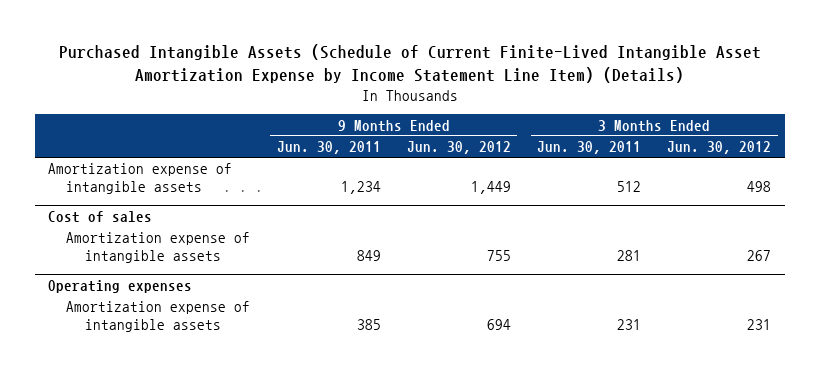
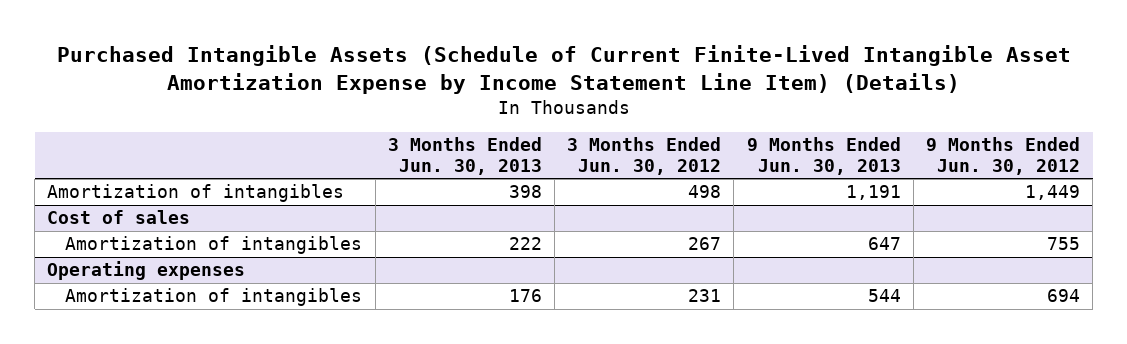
- | 9 Months Ended Jun. 30, 2011 | 9 Months Ended Jun. 30, 2012 | 3 Months Ended Jun. 30, 2011 | 3 Months Ended Jun. 30, 2012
+ | 3 Months Ended Jun. 30, 2013 | 3 Months Ended Jun. 30, 2012 | 9 Months Ended Jun. 30, 2013 | 9 Months Ended Jun. 30, 2012
- Amortization expense of intangible assets | 1,234 | 1,449 | 512 | 498
+ Amortization of intangibles | 398 | 498 | 1,191 | 1,449
@ Cost of sales
- Amortization expense of intangible assets | 849 | 755 | 281 | 267
+ Amortization of intangibles | 222 | 267 | 647 | 755
@ Operating expenses
- Amortization expense of intangible assets | 385 | 694 | 231 | 231
+ Amortization of intangibles | 176 | 231 | 544 | 694

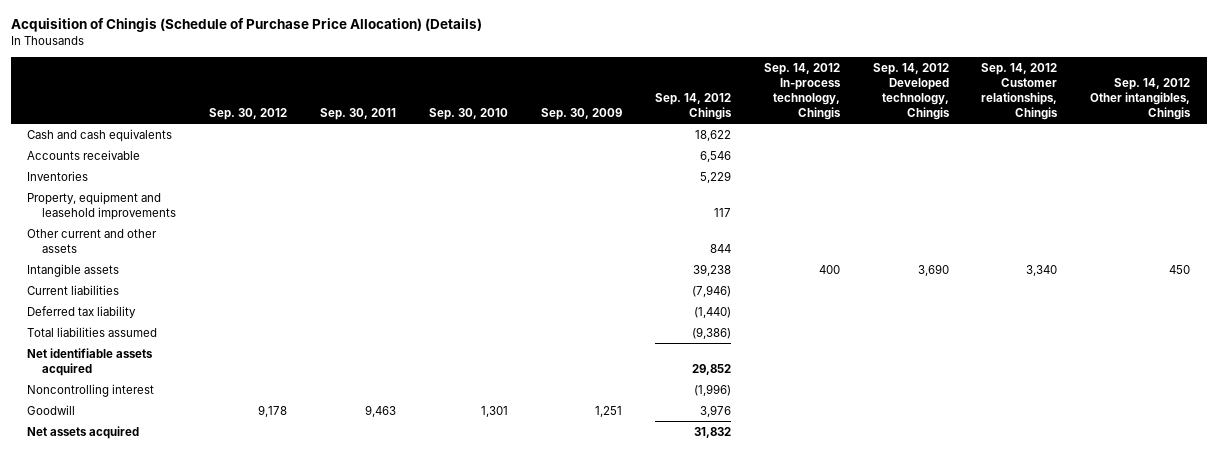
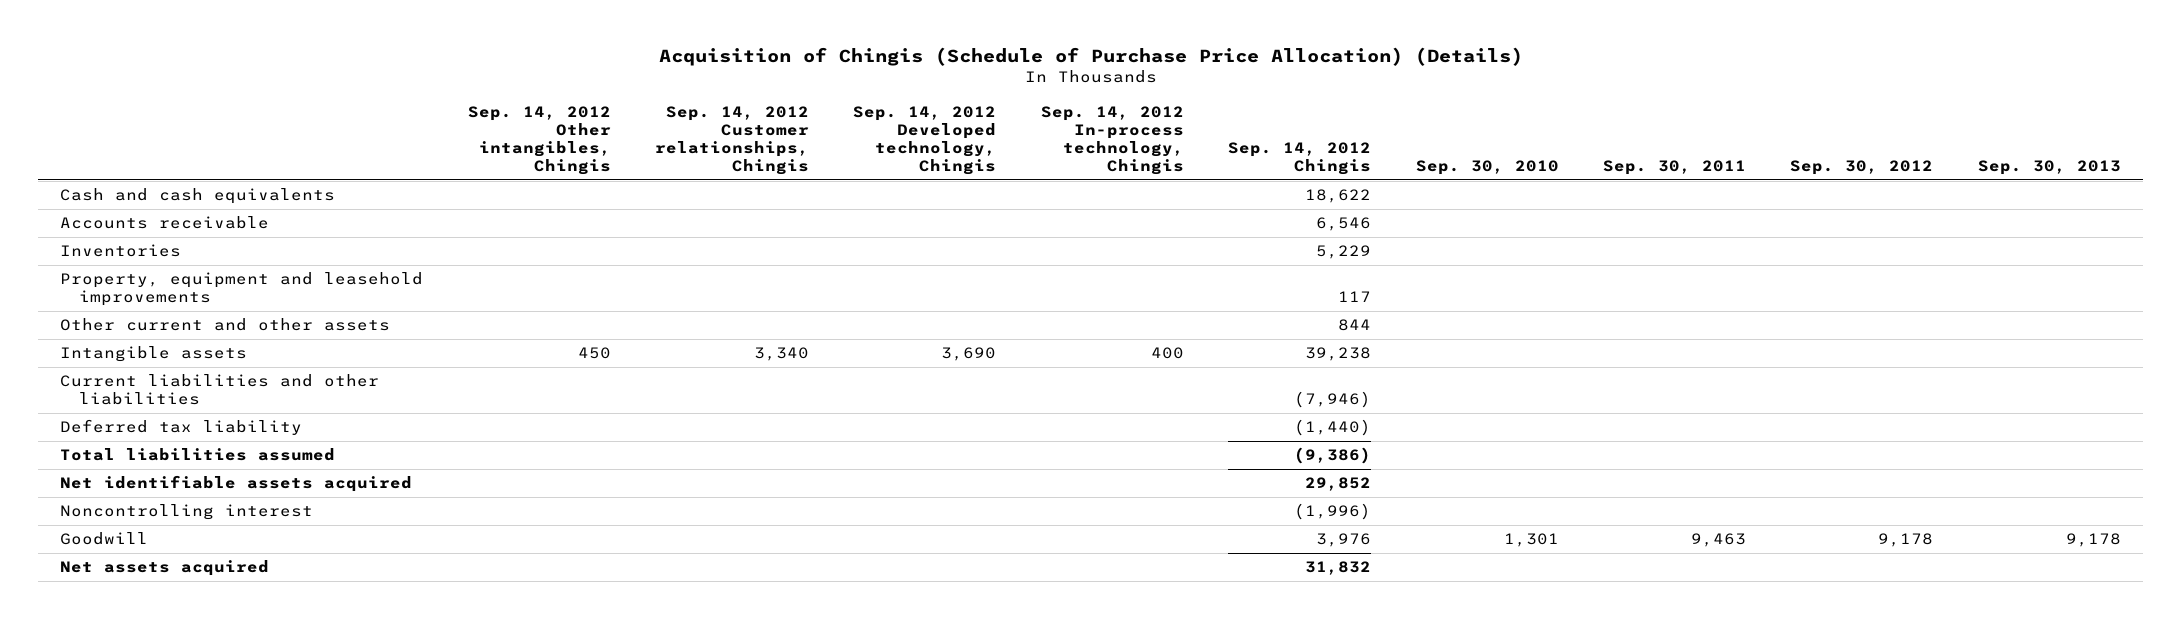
- | Sep. 30, 2012 | Sep. 30, 2011 | Sep. 30, 2010 | Sep. 30, 2009 | Sep. 14, 2012 Chingis | Sep. 14, 2012 In-process technology, Chingis | Sep. 14, 2012 Developed technology, Chingis | Sep. 14, 2012 Customer relationships, Chingis | Sep. 14, 2012 Other intangibles, Chingis
+ | Sep. 14, 2012 Other intangibles, Chingis | Sep. 14, 2012 Customer relationships, Chingis | Sep. 14, 2012 Developed technology, Chingis | Sep. 14, 2012 In-process technology, Chingis | Sep. 14, 2012 Chingis | Sep. 30, 2010 | Sep. 30, 2011 | Sep. 30, 2012 | Sep. 30, 2013
- Current liabilities | | | | | (7,946) | | | |
+ Current liabilities and other liabilities | | | | | (7,946) | | | |

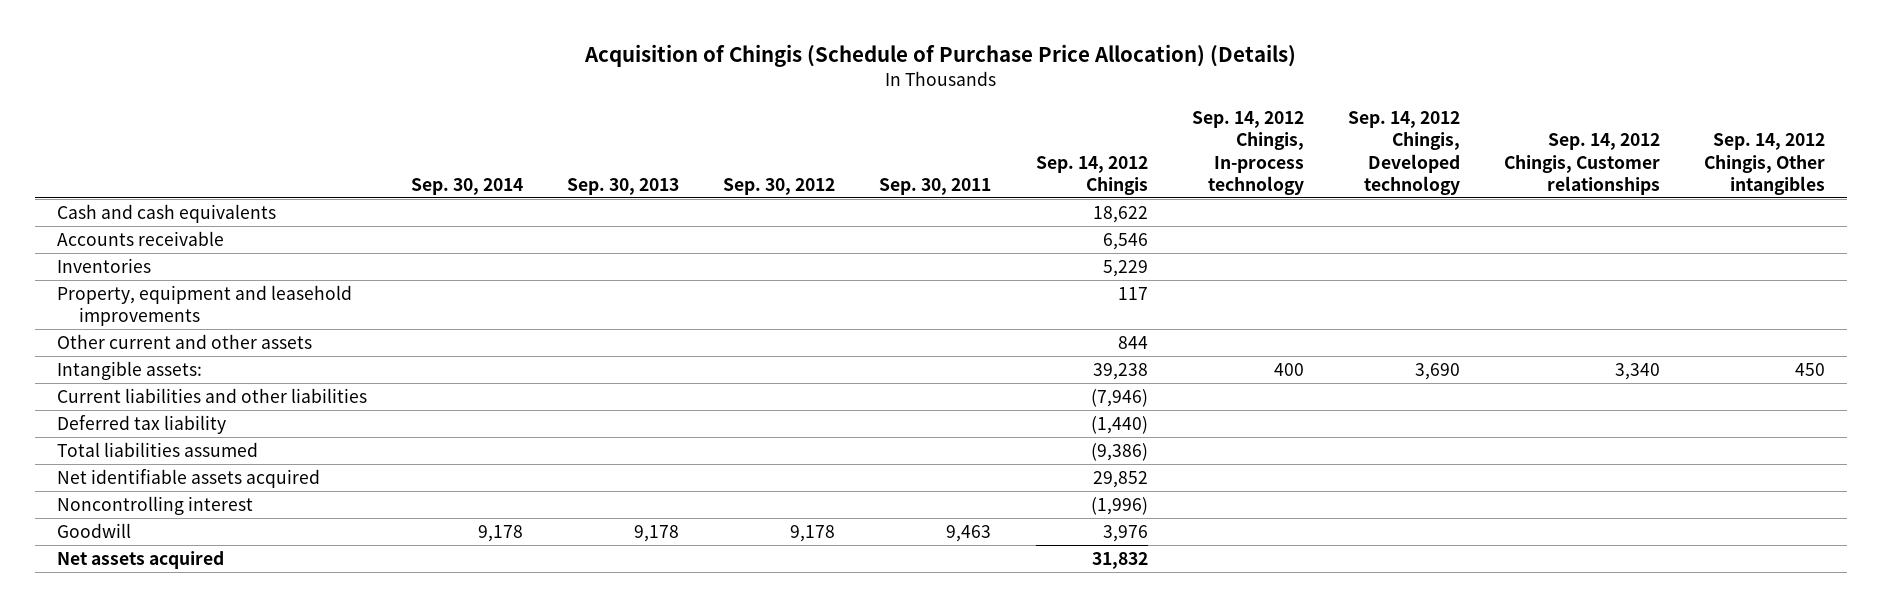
- | Sep. 14, 2012 Other intangibles, Chingis | Sep. 14, 2012 Customer relationships, Chingis | Sep. 14, 2012 Developed technology, Chingis | Sep. 14, 2012 In-process technology, Chingis | Sep. 14, 2012 Chingis | Sep. 30, 2010 | Sep. 30, 2011 | Sep. 30, 2012 | Sep. 30, 2013
+ | Sep. 30, 2014 | Sep. 30, 2013 | Sep. 30, 2012 | Sep. 30, 2011 | Sep. 14, 2012 Chingis | Sep. 14, 2012 Chingis, In-process technology | Sep. 14, 2012 Chingis, Developed technology | Sep. 14, 2012 Chingis, Customer relationships | Sep. 14, 2012 Chingis, Other intangibles
- Intangible assets | 450 | 3,340 | 3,690 | 400 | 39,238 | | | |
+ Intangible assets: | | | | | 39,238 | 400 | 3,690 | 3,340 | 450

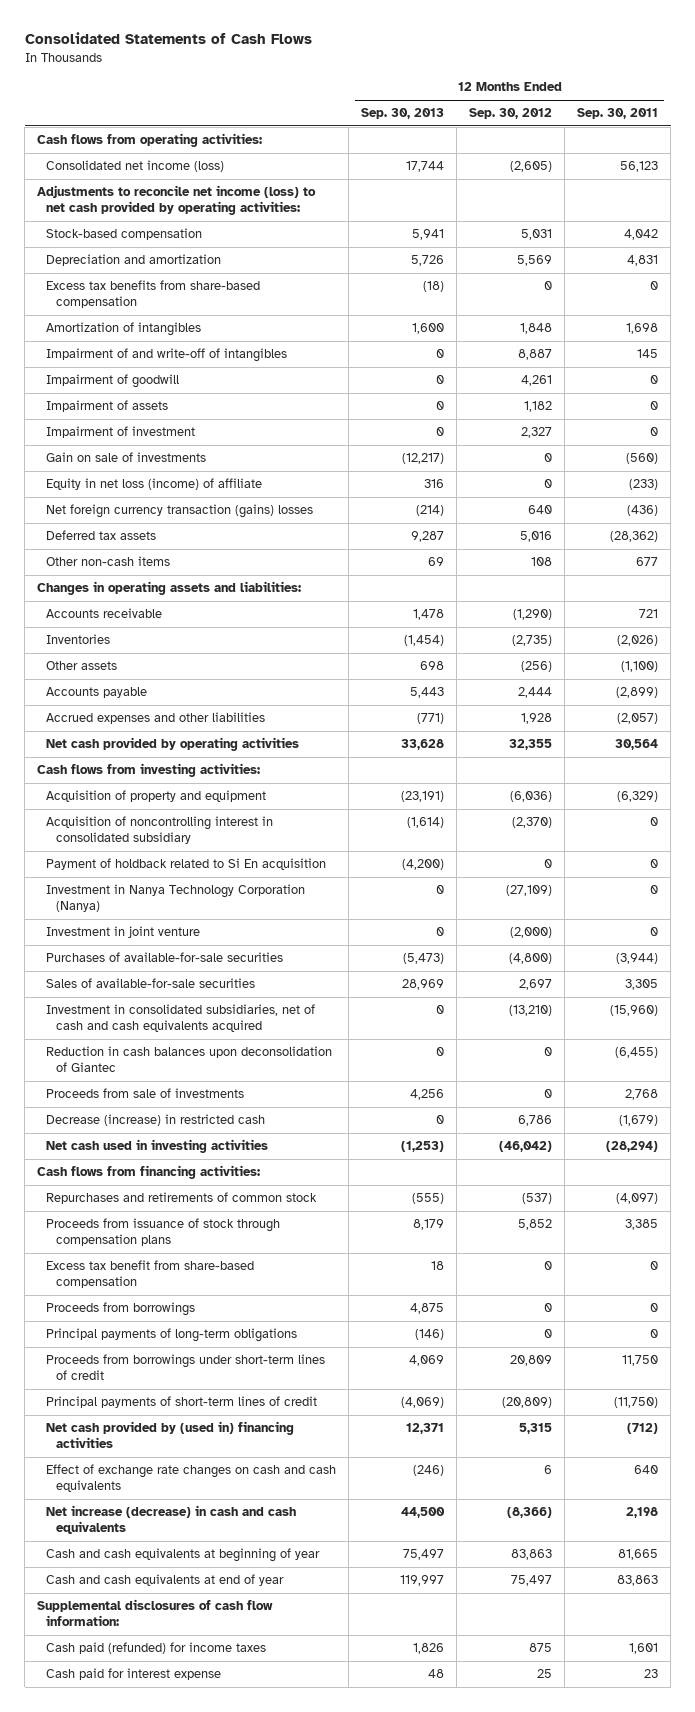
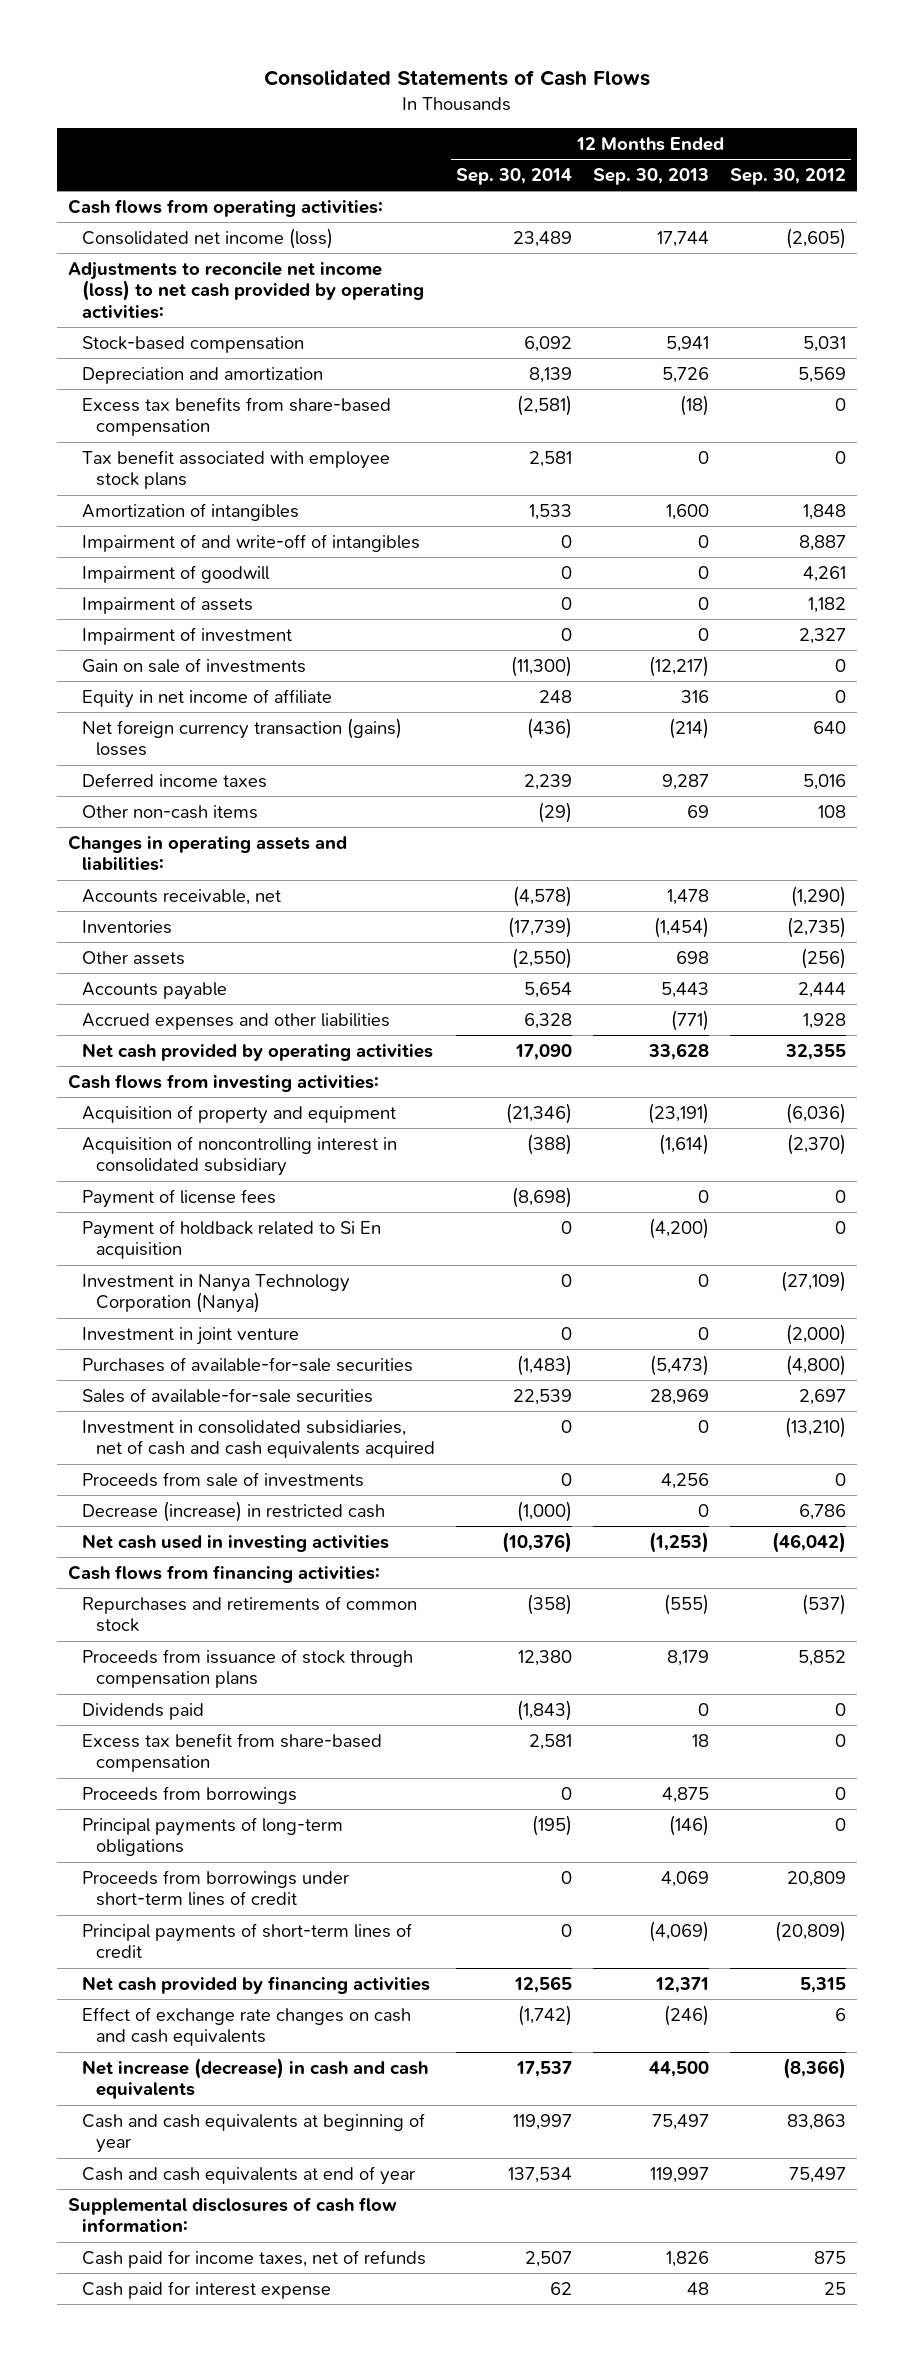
- | 12 Months Ended Sep. 30, 2013 | 12 Months Ended Sep. 30, 2012 | 12 Months Ended Sep. 30, 2011
+ | 12 Months Ended Sep. 30, 2014 | 12 Months Ended Sep. 30, 2013 | 12 Months Ended Sep. 30, 2012
+ Tax benefit associated with employee stock plans | 2,581 | 0 | 0
- Equity in net loss (income) of affiliate | 316 | 0 | (233)
+ Equity in net income of affiliate | 248 | 316 | 0
- Deferred tax assets | 9,287 | 5,016 | (28,362)
+ Deferred income taxes | 2,239 | 9,287 | 5,016
- Accounts receivable | 1,478 | (1,290) | 721
+ Accounts receivable, net | (4,578) | 1,478 | (1,290)
+ Payment of license fees | (8,698) | 0 | 0
- Reduction in cash balances upon deconsolidation of Giantec | 0 | 0 | (6,455)
+ Dividends paid | (1,843) | 0 | 0
- Net cash provided by (used in) financing activities | 12,371 | 5,315 | (712)
+ Net cash provided by financing activities | 12,565 | 12,371 | 5,315
- Cash paid (refunded) for income taxes | 1,826 | 875 | 1,601
+ Cash paid for income taxes, net of refunds | 2,507 | 1,826 | 875

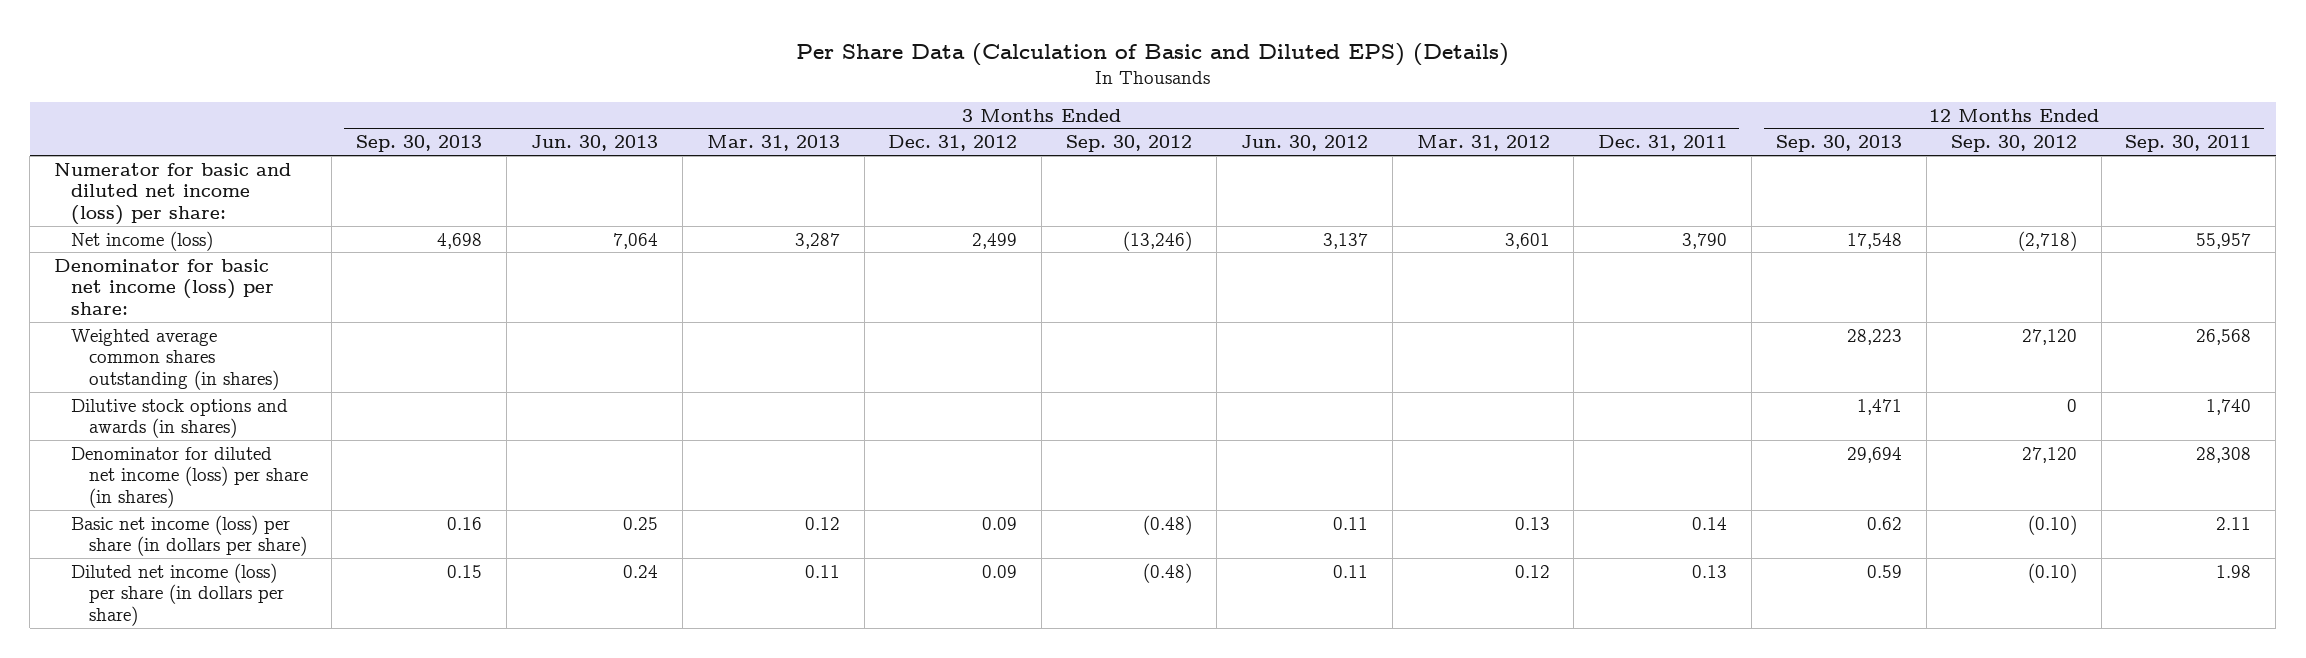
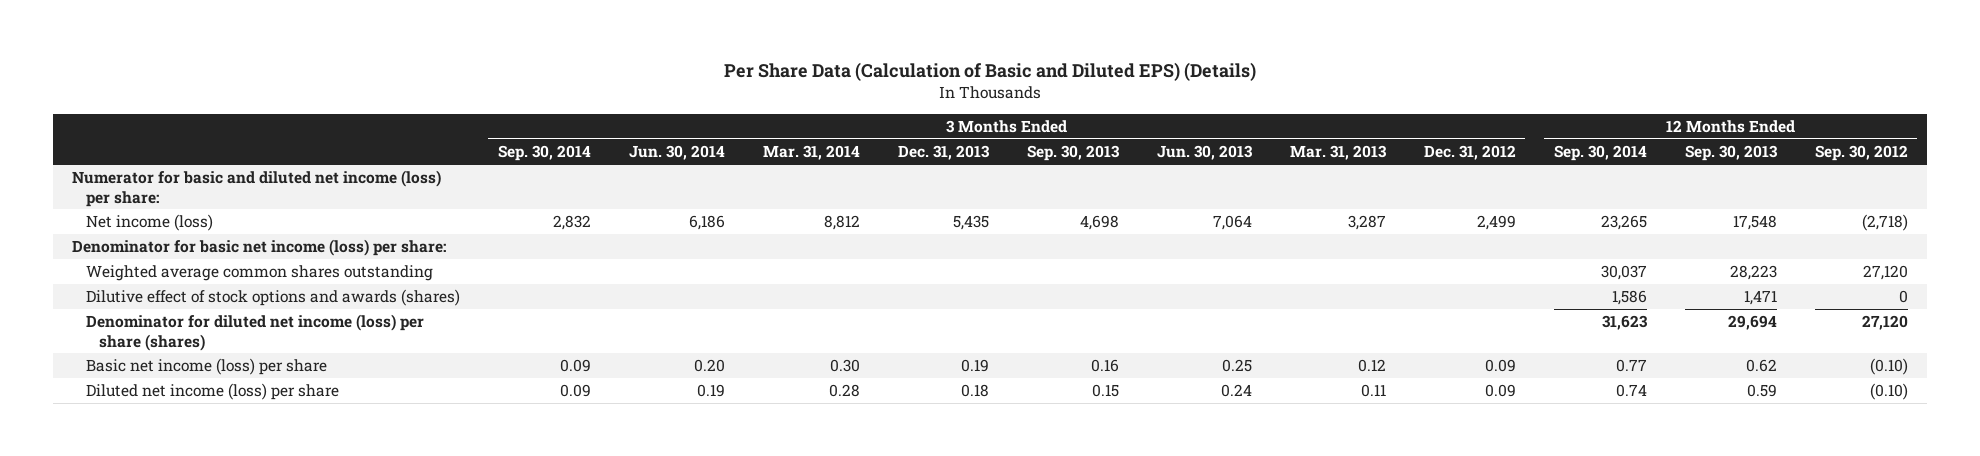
- | 3 Months Ended Sep. 30, 2013 | 3 Months Ended Jun. 30, 2013 | 3 Months Ended Mar. 31, 2013 | 3 Months Ended Dec. 31, 2012 | 3 Months Ended Sep. 30, 2012 | 3 Months Ended Jun. 30, 2012 | 3 Months Ended Mar. 31, 2012 | 3 Months Ended Dec. 31, 2011 | 12 Months Ended Sep. 30, 2013 | 12 Months Ended Sep. 30, 2012 | 12 Months Ended Sep. 30, 2011
+ | 3 Months Ended Sep. 30, 2014 | 3 Months Ended Jun. 30, 2014 | 3 Months Ended Mar. 31, 2014 | 3 Months Ended Dec. 31, 2013 | 3 Months Ended Sep. 30, 2013 | 3 Months Ended Jun. 30, 2013 | 3 Months Ended Mar. 31, 2013 | 3 Months Ended Dec. 31, 2012 | 12 Months Ended Sep. 30, 2014 | 12 Months Ended Sep. 30, 2013 | 12 Months Ended Sep. 30, 2012
- Weighted average common shares outstanding (in shares) | | | | | | | | | 28,223 | 27,120 | 26,568
- Dilutive stock options and awards (in shares) | | | | | | | | | 1,471 | 0 | 1,740
- Denominator for diluted net income (loss) per share (in shares) | | | | | | | | | 29,694 | 27,120 | 28,308
- Basic net income (loss) per share (in dollars per share) | 0.16 | 0.25 | 0.12 | 0.09 | (0.48) | 0.11 | 0.13 | 0.14 | 0.62 | (0.10) | 2.11
- Diluted net income (loss) per share (in dollars per share) | 0.15 | 0.24 | 0.11 | 0.09 | (0.48) | 0.11 | 0.12 | 0.13 | 0.59 | (0.10) | 1.98
+ Weighted average common shares outstanding | | | | | | | | | 30,037 | 28,223 | 27,120
+ Dilutive effect of stock options and awards (shares) | | | | | | | | | 1,586 | 1,471 | 0
+ Denominator for diluted net income (loss) per share (shares) | | | | | | | | | 31,623 | 29,694 | 27,120
+ Basic net income (loss) per share | 0.09 | 0.20 | 0.30 | 0.19 | 0.16 | 0.25 | 0.12 | 0.09 | 0.77 | 0.62 | (0.10)
+ Diluted net income (loss) per share | 0.09 | 0.19 | 0.28 | 0.18 | 0.15 | 0.24 | 0.11 | 0.09 | 0.74 | 0.59 | (0.10)

